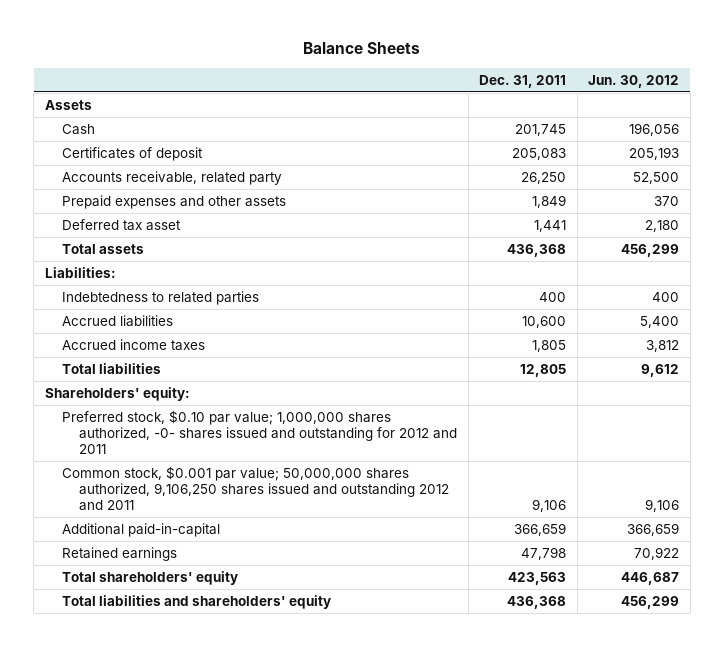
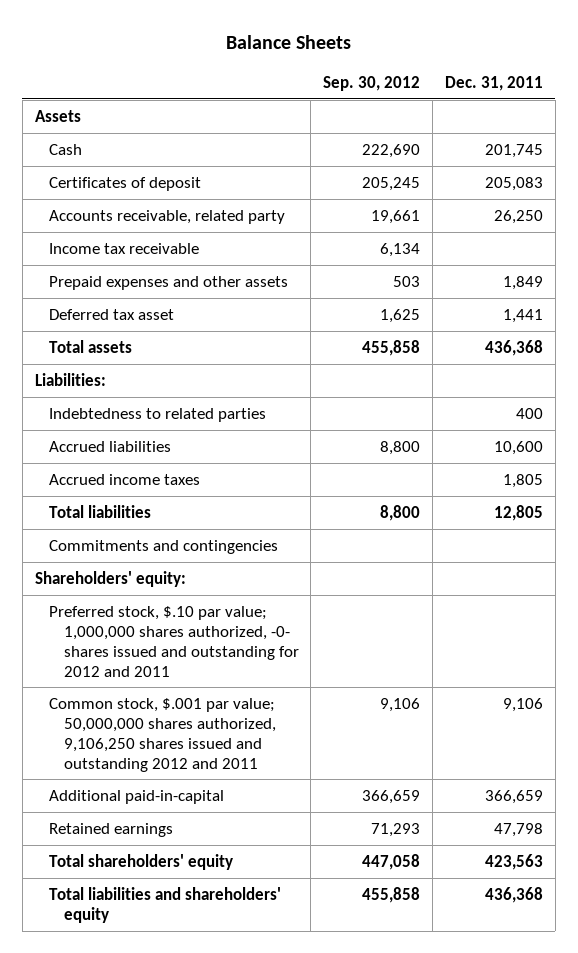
- | Dec. 31, 2011 | Jun. 30, 2012
+ | Sep. 30, 2012 | Dec. 31, 2011
+ Income tax receivable | 6,134 |
+ Commitments and contingencies
- Preferred stock, $0.10 par value; 1,000,000 shares authorized, -0- shares issued and outstanding for 2012 and 2011
- Common stock, $0.001 par value; 50,000,000 shares authorized, 9,106,250 shares issued and outstanding 2012 and 2011 | 9,106 | 9,106
+ Preferred stock, $.10 par value; 1,000,000 shares authorized, -0- shares issued and outstanding for 2012 and 2011
+ Common stock, $.001 par value; 50,000,000 shares authorized, 9,106,250 shares issued and outstanding 2012 and 2011 | 9,106 | 9,106

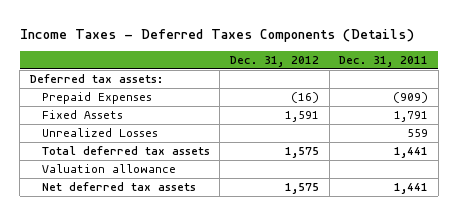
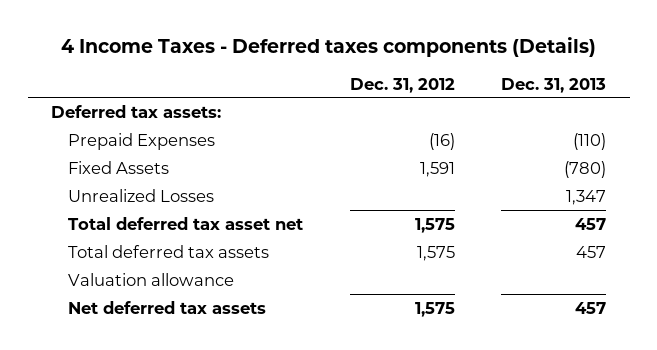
- Income Taxes - Deferred Taxes Components (Details)
+ 4 Income Taxes - Deferred taxes components (Details)
- | Dec. 31, 2012 | Dec. 31, 2011
+ | Dec. 31, 2012 | Dec. 31, 2013
+ Total deferred tax asset net | 1,575 | 457

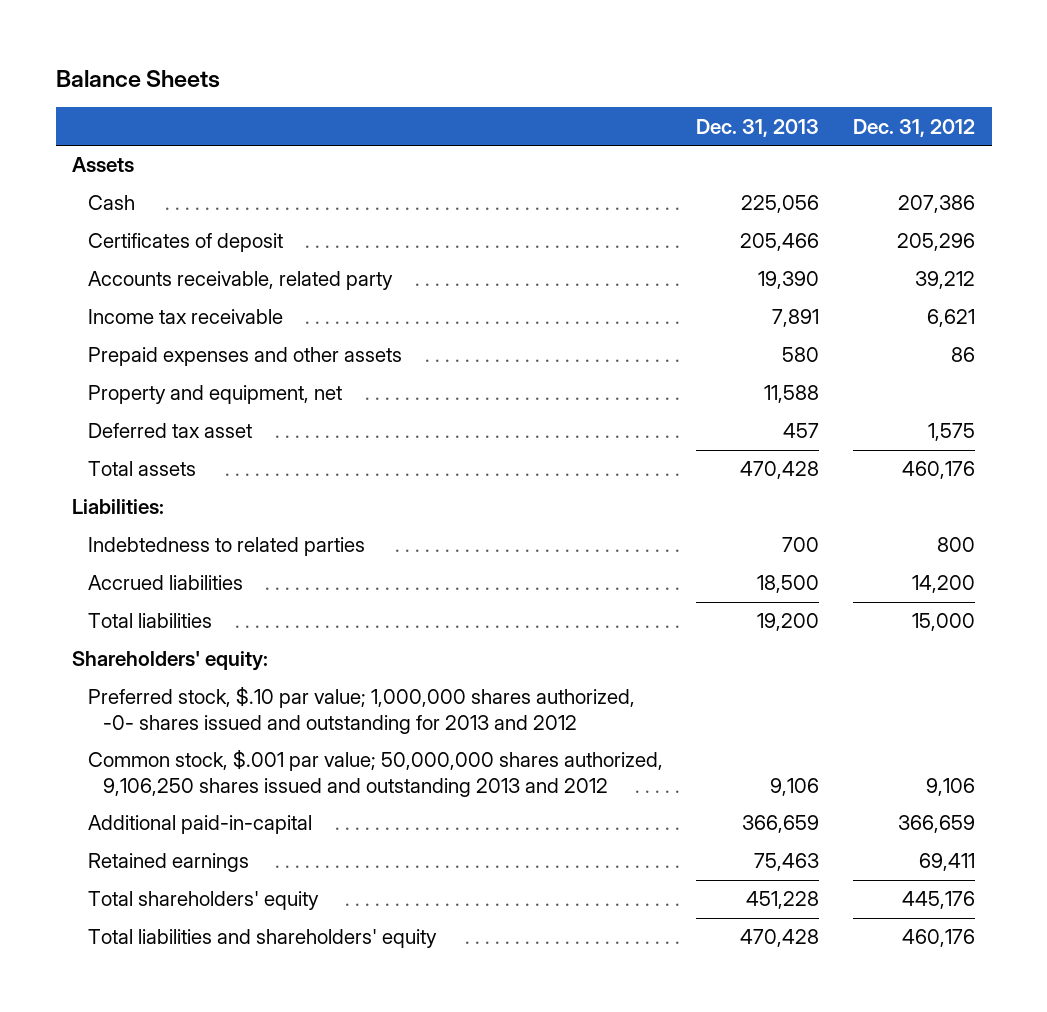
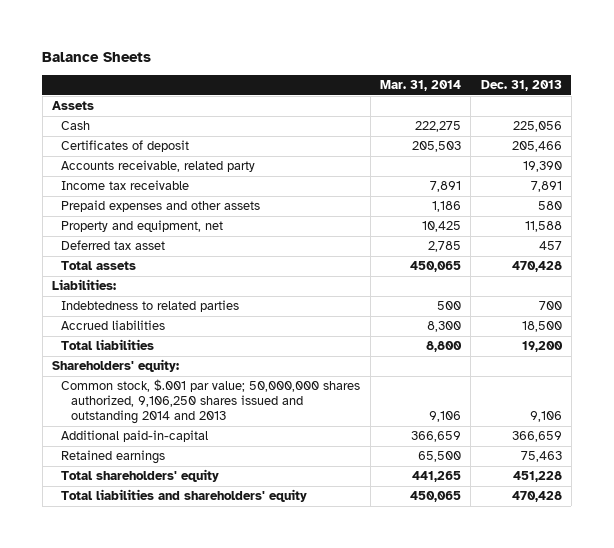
- | Dec. 31, 2013 | Dec. 31, 2012
+ | Mar. 31, 2014 | Dec. 31, 2013
- Preferred stock, $.10 par value; 1,000,000 shares authorized, -0- shares issued and outstanding for 2013 and 2012
- Common stock, $.001 par value; 50,000,000 shares authorized, 9,106,250 shares issued and outstanding 2013 and 2012 | 9,106 | 9,106
+ Common stock, $.001 par value; 50,000,000 shares authorized, 9,106,250 shares issued and outstanding 2014 and 2013 | 9,106 | 9,106

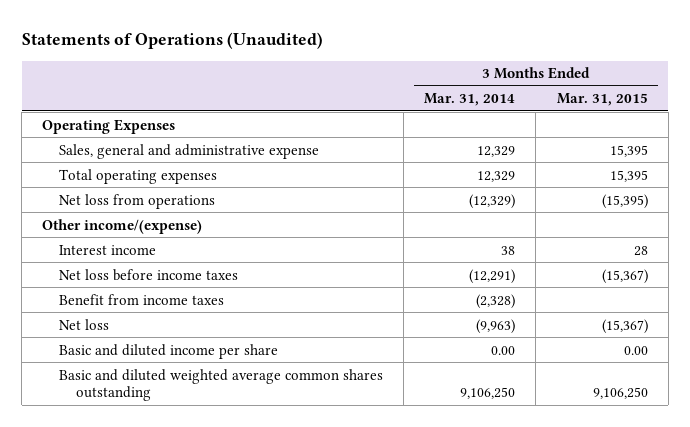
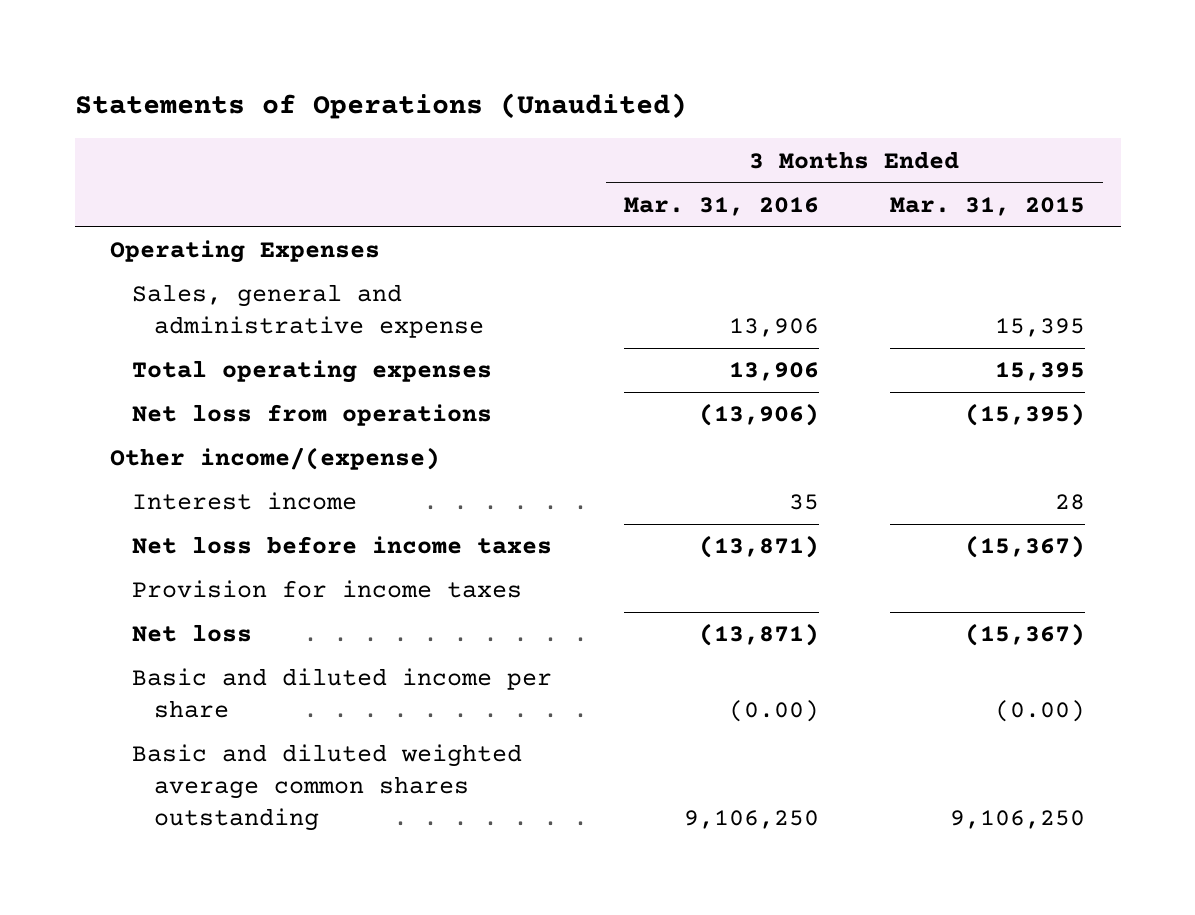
- | 3 Months Ended Mar. 31, 2014 | 3 Months Ended Mar. 31, 2015
+ | 3 Months Ended Mar. 31, 2016 | 3 Months Ended Mar. 31, 2015
- Benefit from income taxes | (2,328) |
+ Provision for income taxes
- Basic and diluted income per share | 0.00 | 0.00
+ Basic and diluted income per share | (0.00) | (0.00)

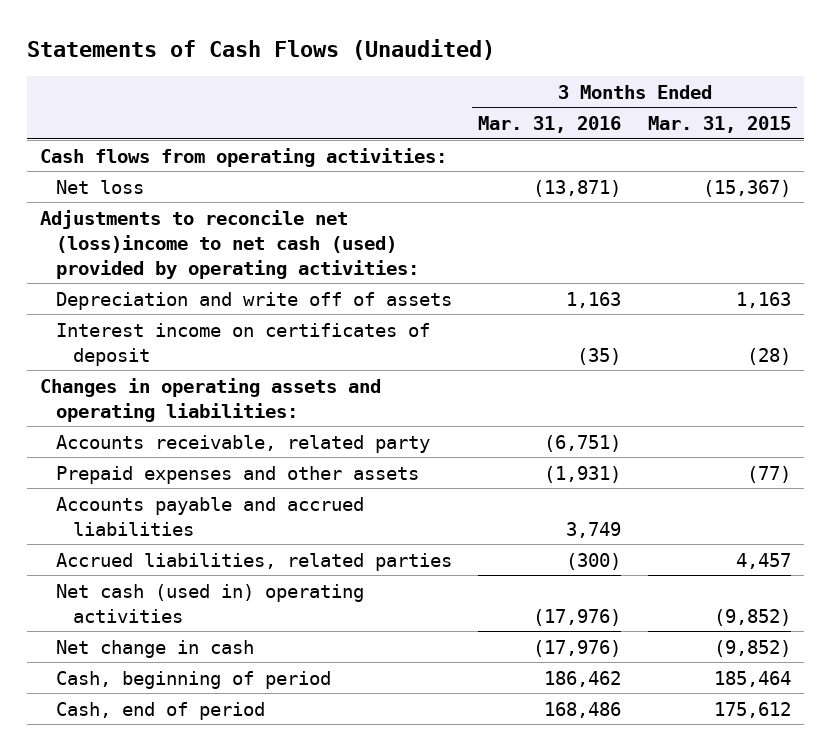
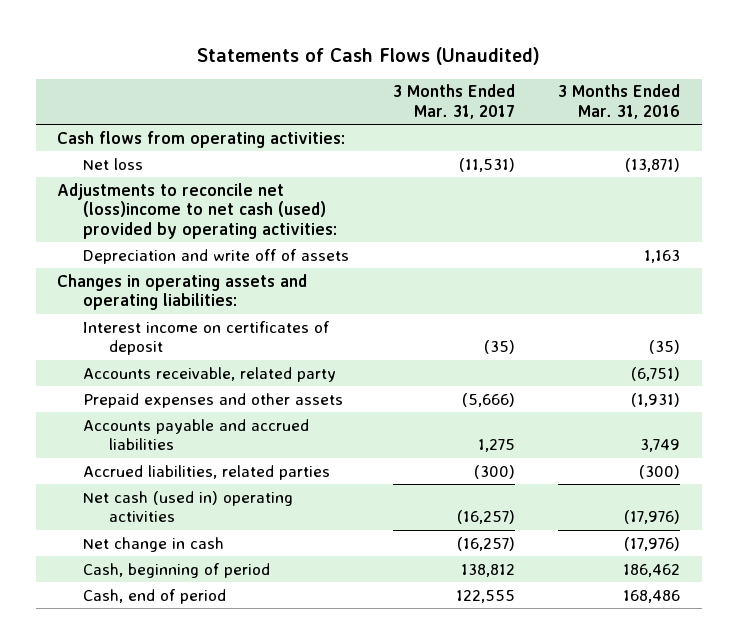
- | 3 Months Ended Mar. 31, 2016 | 3 Months Ended Mar. 31, 2015
+ | 3 Months Ended Mar. 31, 2017 | 3 Months Ended Mar. 31, 2016
moved down: Interest income on certificates of deposit | (35) | (35)

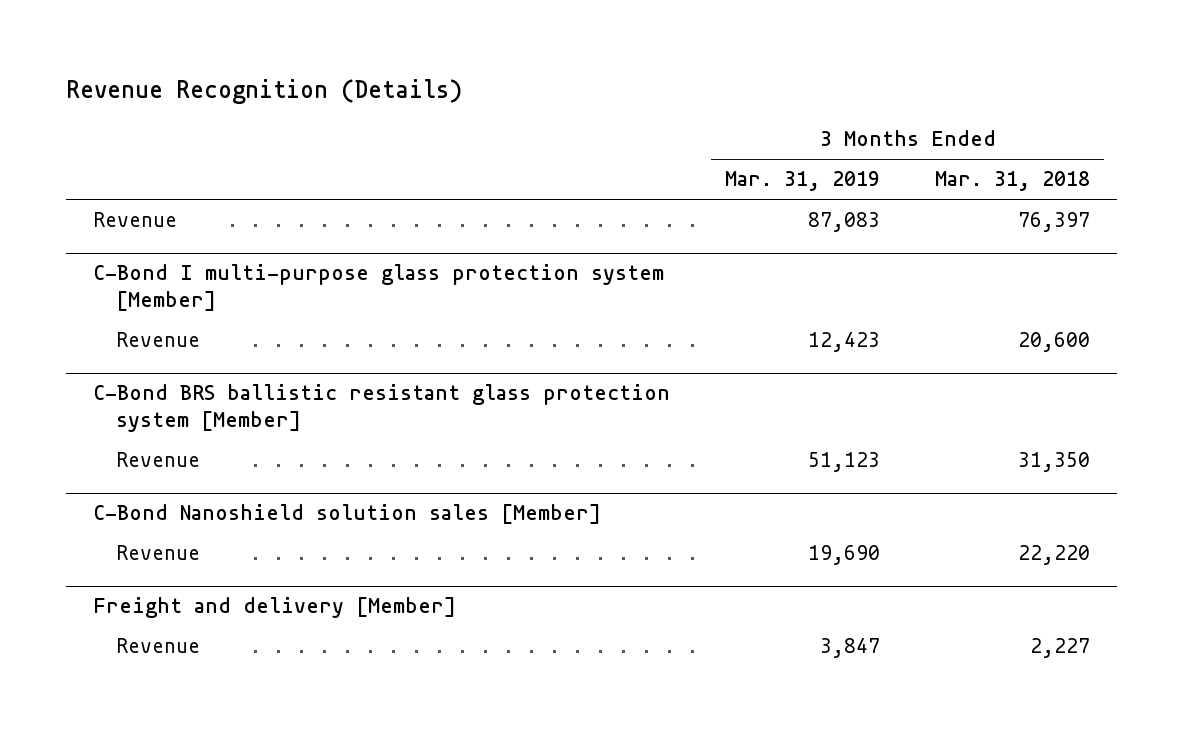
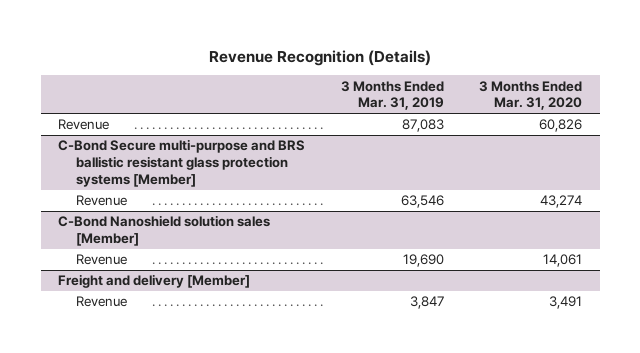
- | 3 Months Ended Mar. 31, 2019 | 3 Months Ended Mar. 31, 2018
+ | 3 Months Ended Mar. 31, 2019 | 3 Months Ended Mar. 31, 2020
- C-Bond I multi-purpose glass protection system [Member]
- Revenue | 12,423 | 20,600
- C-Bond BRS ballistic resistant glass protection system [Member]
- Revenue | 51,123 | 31,350
+ C-Bond Secure multi-purpose and BRS ballistic resistant glass protection systems [Member]
+ Revenue | 63,546 | 43,274

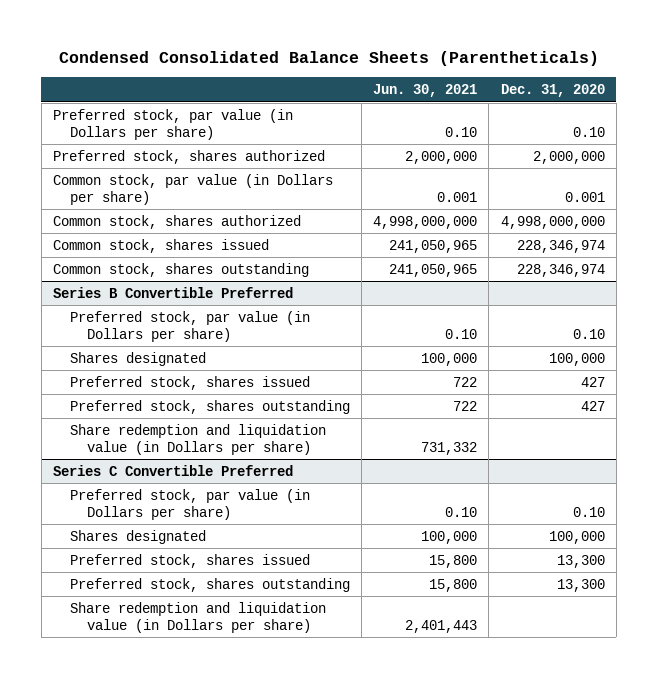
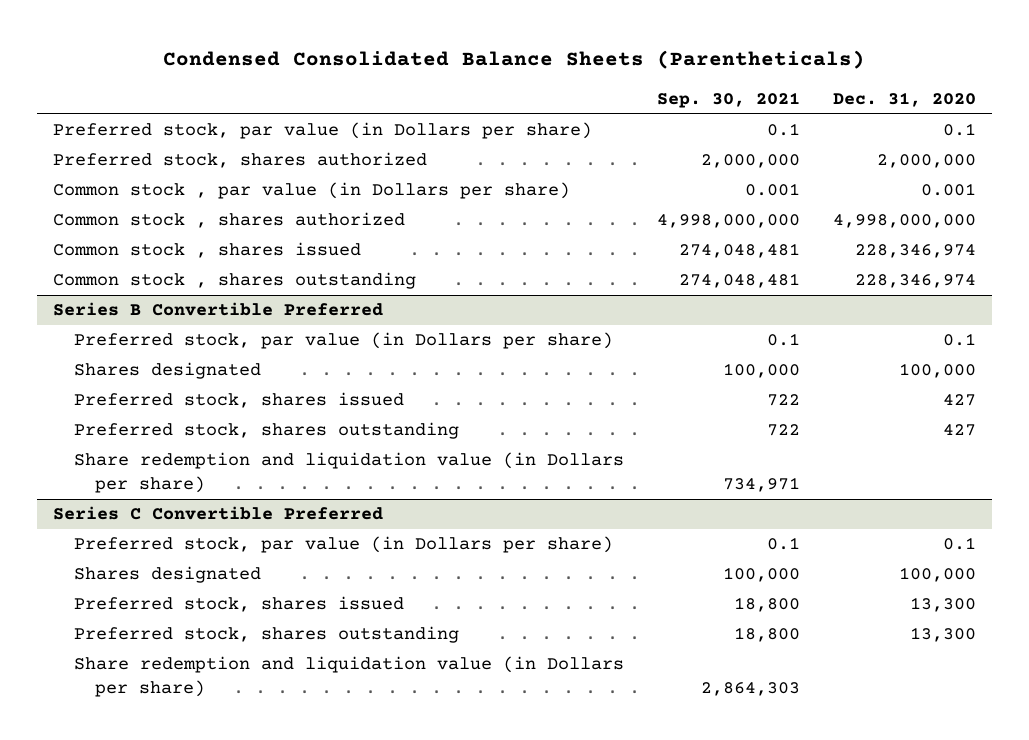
- | Jun. 30, 2021 | Dec. 31, 2020
+ | Sep. 30, 2021 | Dec. 31, 2020
- Preferred stock, par value (in Dollars per share) | 0.10 | 0.10
+ Preferred stock, par value (in Dollars per share) | 0.1 | 0.1
- Common stock, par value (in Dollars per share) | 0.001 | 0.001
- Common stock, shares authorized | 4,998,000,000 | 4,998,000,000
- Common stock, shares issued | 241,050,965 | 228,346,974
- Common stock, shares outstanding | 241,050,965 | 228,346,974
+ Common stock , par value (in Dollars per share) | 0.001 | 0.001
+ Common stock , shares authorized | 4,998,000,000 | 4,998,000,000
+ Common stock , shares issued | 274,048,481 | 228,346,974
+ Common stock , shares outstanding | 274,048,481 | 228,346,974
@ Series B Convertible Preferred
- Preferred stock, par value (in Dollars per share) | 0.10 | 0.10
+ Preferred stock, par value (in Dollars per share) | 0.1 | 0.1
@ Series C Convertible Preferred
- Preferred stock, par value (in Dollars per share) | 0.10 | 0.10
+ Preferred stock, par value (in Dollars per share) | 0.1 | 0.1

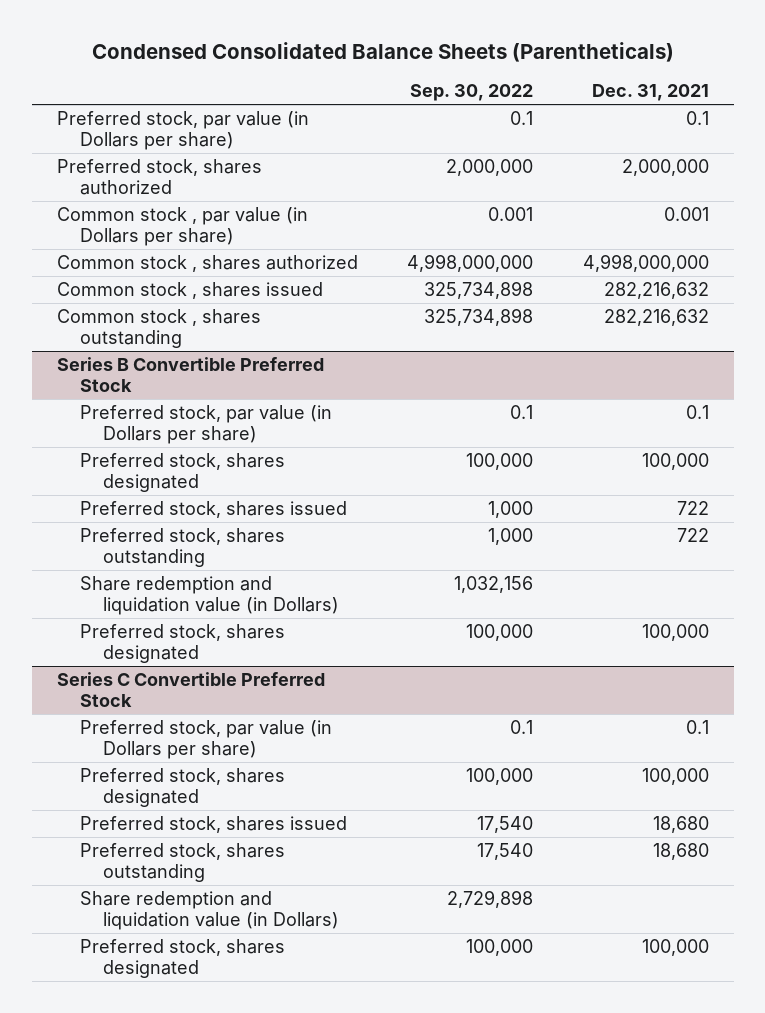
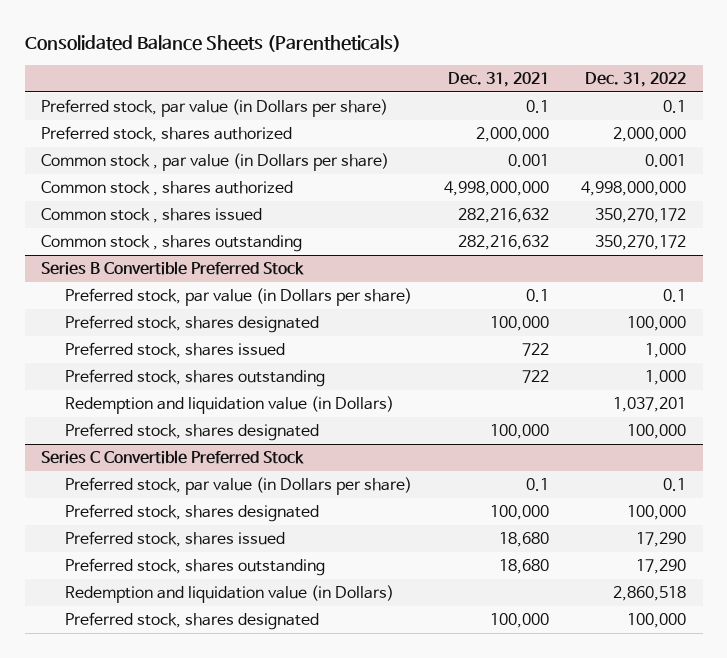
- Condensed Consolidated Balance Sheets (Parentheticals)
+ Consolidated Balance Sheets (Parentheticals)
- | Sep. 30, 2022 | Dec. 31, 2021
+ | Dec. 31, 2021 | Dec. 31, 2022
@ Series B Convertible Preferred Stock
- Share redemption and liquidation value (in Dollars) | 1,032,156 |
+ Redemption and liquidation value (in Dollars) | | 1,037,201
@ Series C Convertible Preferred Stock
- Share redemption and liquidation value (in Dollars) | 2,729,898 |
+ Redemption and liquidation value (in Dollars) | | 2,860,518

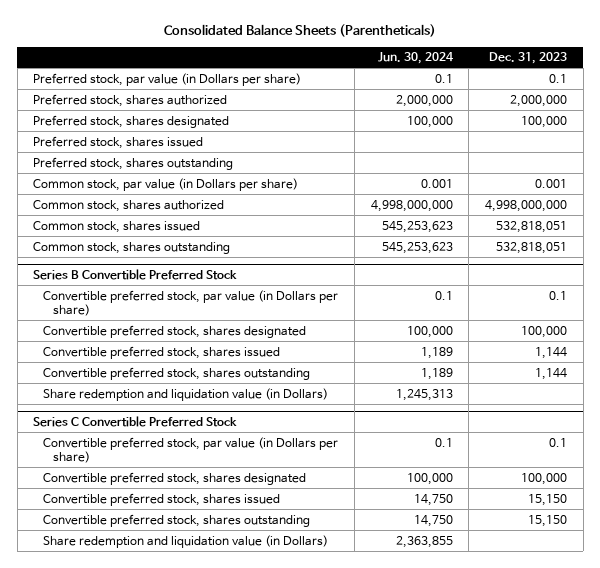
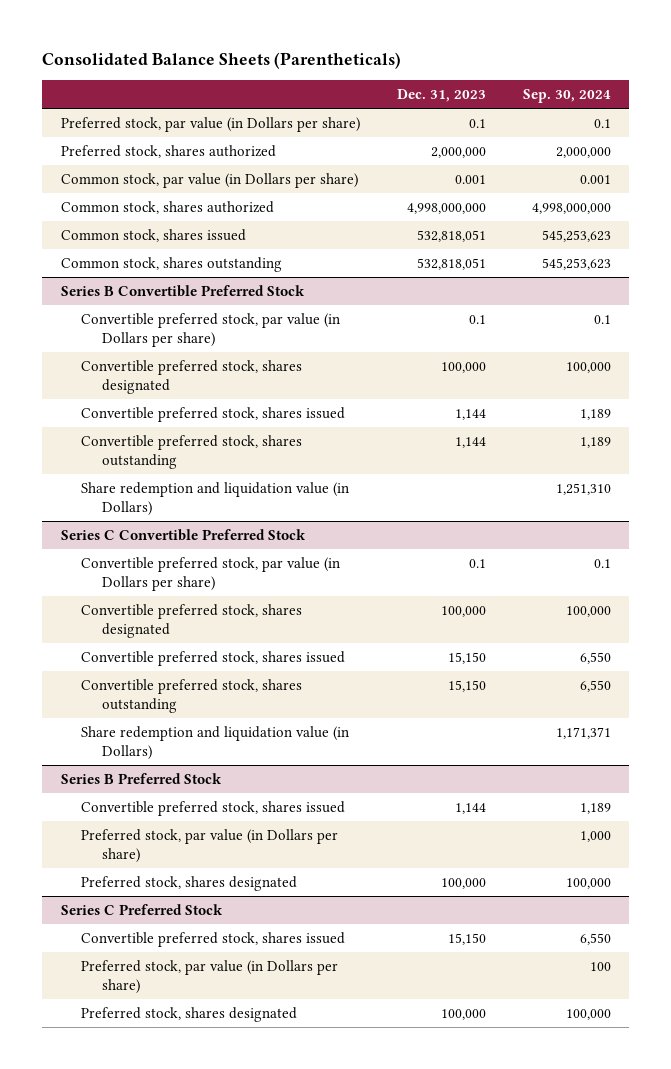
- | Jun. 30, 2024 | Dec. 31, 2023
+ | Dec. 31, 2023 | Sep. 30, 2024
- Preferred stock, shares designated | 100,000 | 100,000
- Preferred stock, shares issued
- Preferred stock, shares outstanding
+ Series B Preferred Stock
+ Convertible preferred stock, shares issued | 1,144 | 1,189
+ Preferred stock, par value (in Dollars per share) | | 1,000
+ Preferred stock, shares designated | 100,000 | 100,000
+ Series C Preferred Stock
+ Convertible preferred stock, shares issued | 15,150 | 6,550
+ Preferred stock, par value (in Dollars per share) | | 100
+ Preferred stock, shares designated | 100,000 | 100,000

